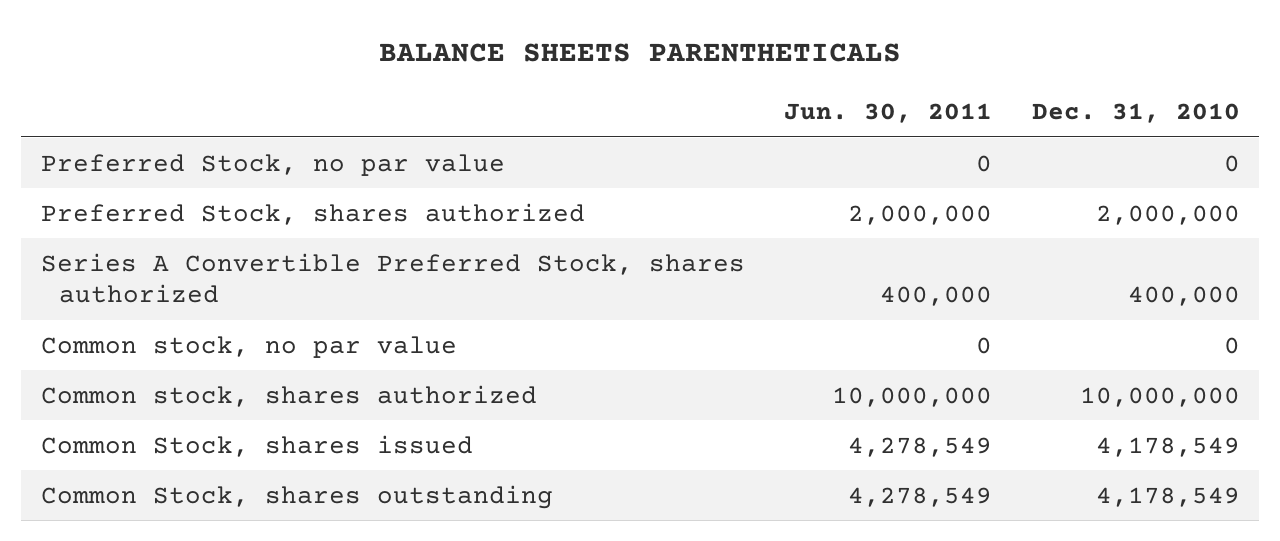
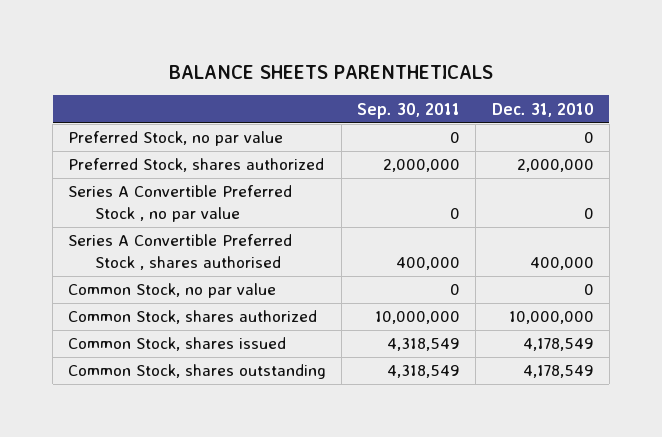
- | Jun. 30, 2011 | Dec. 31, 2010
+ | Sep. 30, 2011 | Dec. 31, 2010
- Series A Convertible Preferred Stock, shares authorized | 400,000 | 400,000
- Common stock, no par value | 0 | 0
- Common stock, shares authorized | 10,000,000 | 10,000,000
+ Series A Convertible Preferred Stock , no par value | 0 | 0
+ Series A Convertible Preferred Stock , shares authorised | 400,000 | 400,000
+ Common Stock, no par value | 0 | 0
+ Common Stock, shares authorized | 10,000,000 | 10,000,000

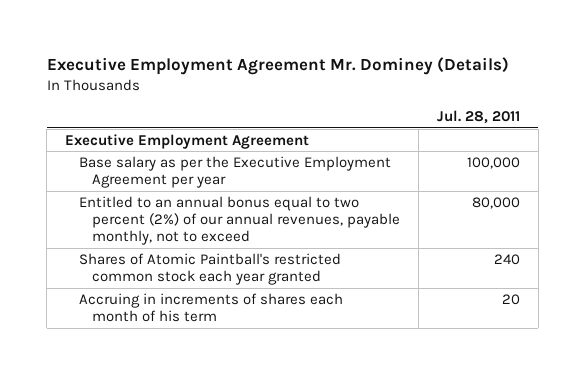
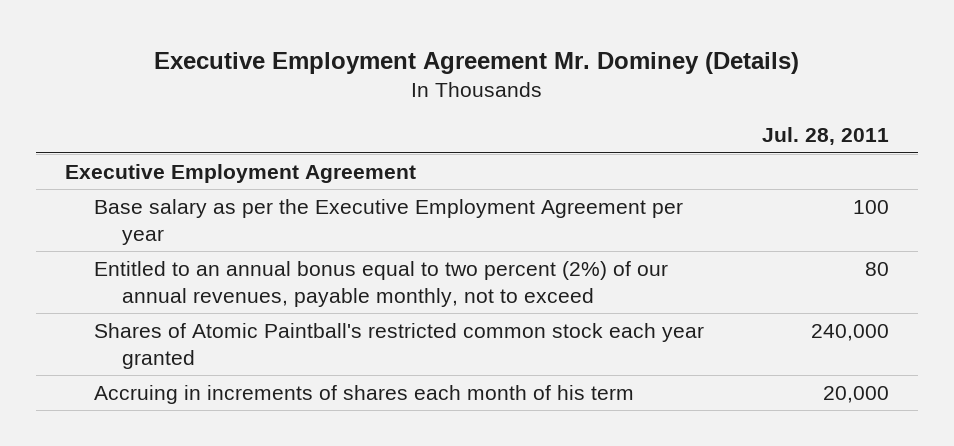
- Base salary as per the Executive Employment Agreement per year | 100,000
- Entitled to an annual bonus equal to two percent (2%) of our annual revenues, payable monthly, not to exceed | 80,000
- Shares of Atomic Paintball's restricted common stock each year granted | 240
- Accruing in increments of shares each month of his term | 20
+ Base salary as per the Executive Employment Agreement per year | 100
+ Entitled to an annual bonus equal to two percent (2%) of our annual revenues, payable monthly, not to exceed | 80
+ Shares of Atomic Paintball's restricted common stock each year granted | 240,000
+ Accruing in increments of shares each month of his term | 20,000

